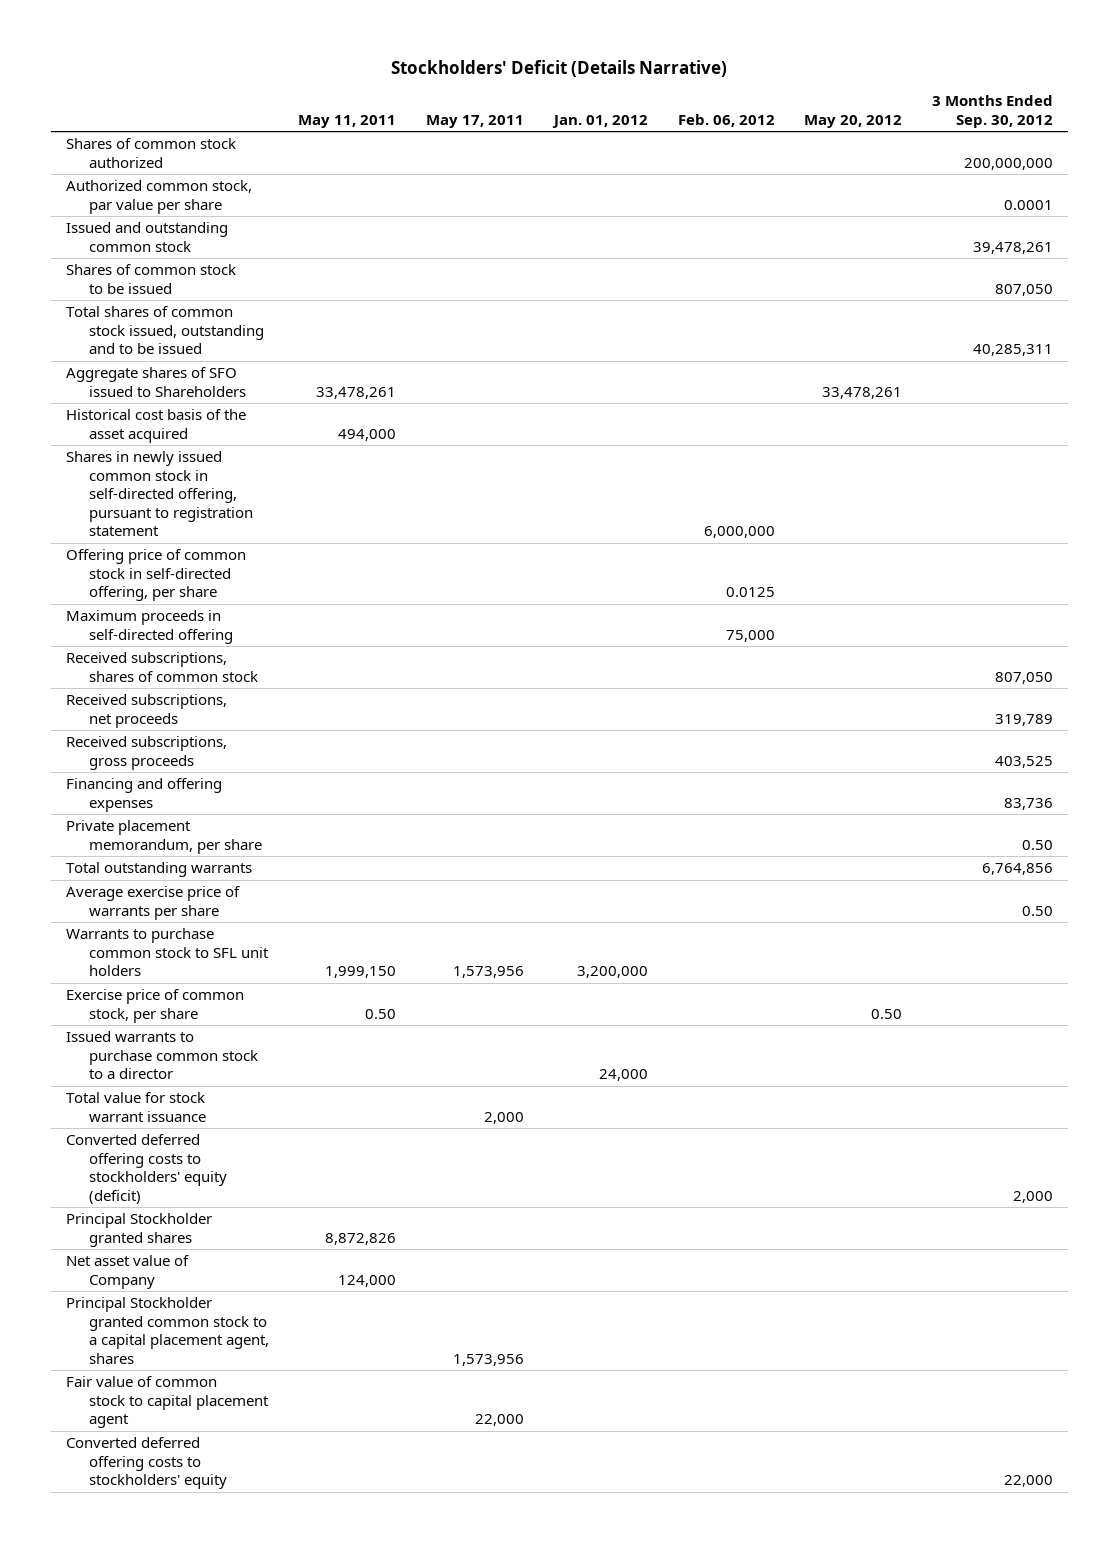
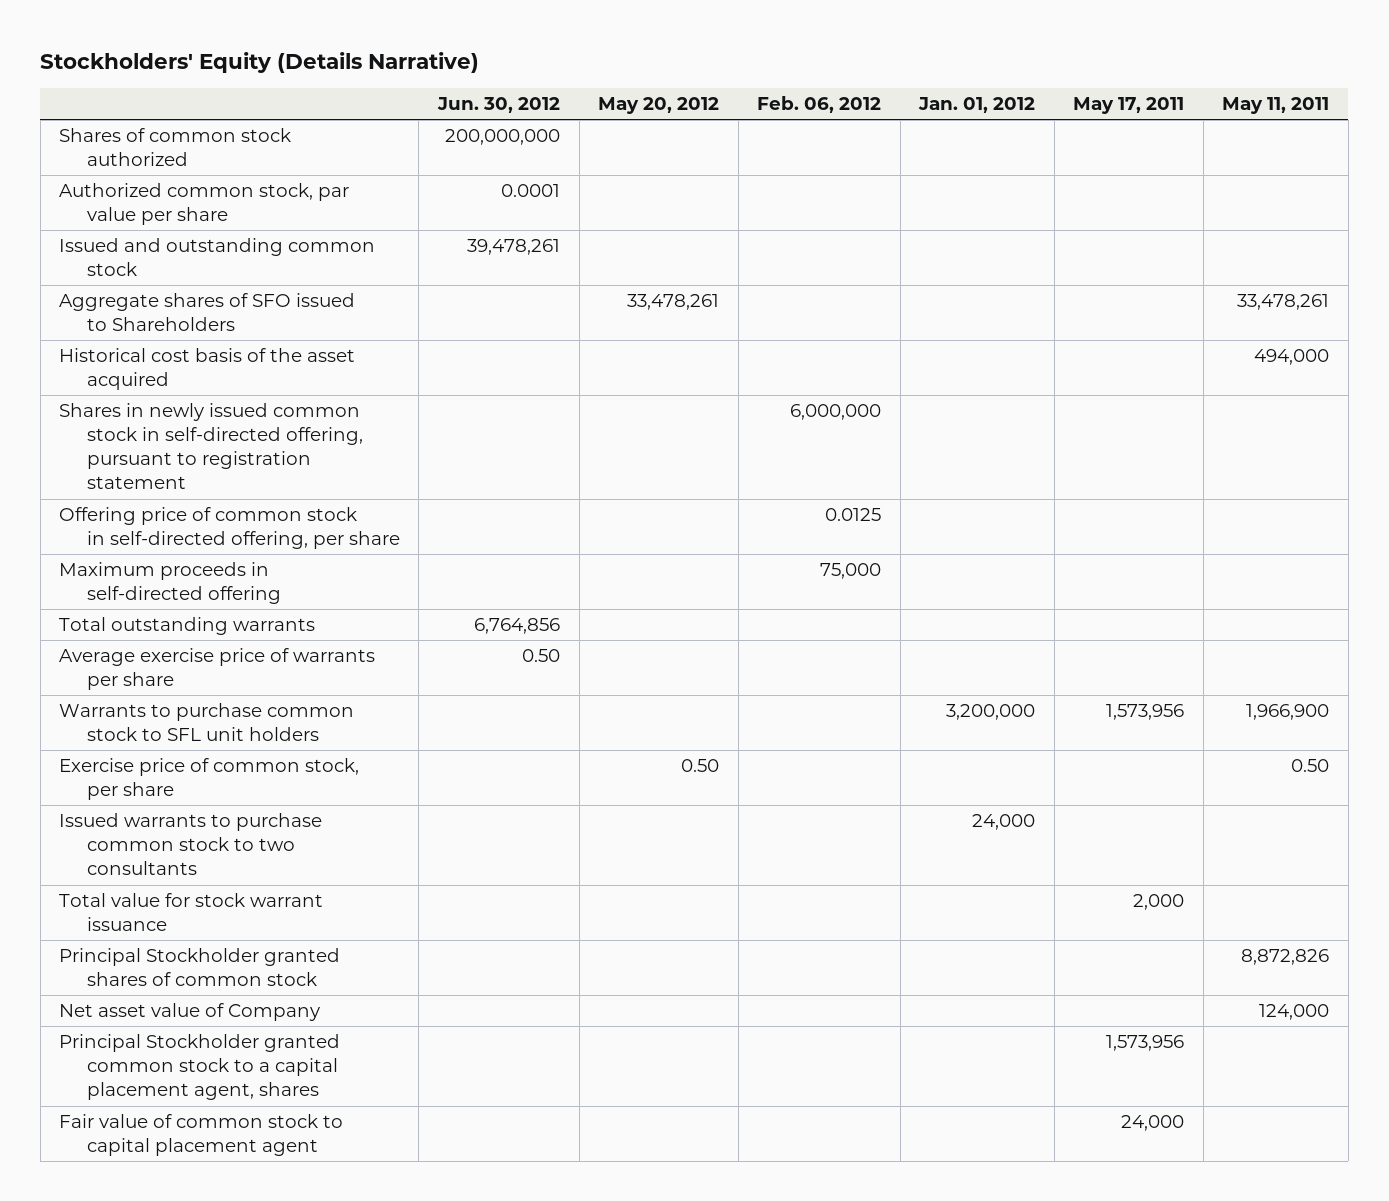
- Stockholders' Deficit (Details Narrative)
+ Stockholders' Equity (Details Narrative)
- | May 11, 2011 | May 17, 2011 | Jan. 01, 2012 | Feb. 06, 2012 | May 20, 2012 | 3 Months Ended Sep. 30, 2012
+ | Jun. 30, 2012 | May 20, 2012 | Feb. 06, 2012 | Jan. 01, 2012 | May 17, 2011 | May 11, 2011
- Shares of common stock to be issued | | | | | | 807,050
- Total shares of common stock issued, outstanding and to be issued | | | | | | 40,285,311
- Received subscriptions, shares of common stock | | | | | | 807,050
- Received subscriptions, net proceeds | | | | | | 319,789
- Received subscriptions, gross proceeds | | | | | | 403,525
- Financing and offering expenses | | | | | | 83,736
- Private placement memorandum, per share | | | | | | 0.50
- Warrants to purchase common stock to SFL unit holders | 1,999,150 | 1,573,956 | 3,200,000 | | |
+ Warrants to purchase common stock to SFL unit holders | | | | 3,200,000 | 1,573,956 | 1,966,900
- Issued warrants to purchase common stock to a director | | | 24,000 | | |
+ Issued warrants to purchase common stock to two consultants | | | | 24,000 | |
- Converted deferred offering costs to stockholders' equity (deficit) | | | | | | 2,000
- Principal Stockholder granted shares | 8,872,826 | | | | |
+ Principal Stockholder granted shares of common stock | | | | | | 8,872,826
- Fair value of common stock to capital placement agent | | 22,000 | | | |
- Converted deferred offering costs to stockholders' equity | | | | | | 22,000
+ Fair value of common stock to capital placement agent | | | | | 24,000 |

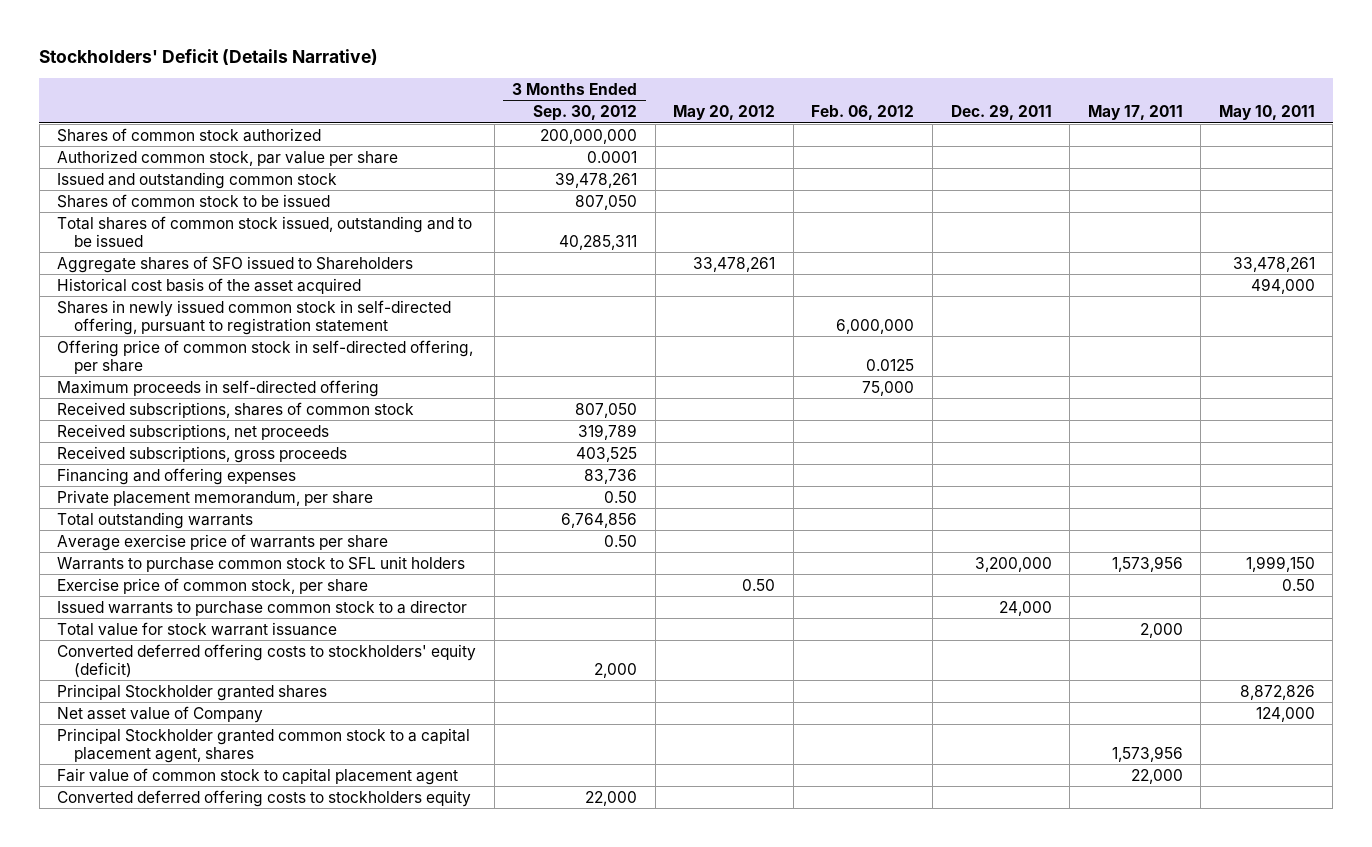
- Stockholders' Equity (Details Narrative)
+ Stockholders' Deficit (Details Narrative)
- | Jun. 30, 2012 | May 20, 2012 | Feb. 06, 2012 | Jan. 01, 2012 | May 17, 2011 | May 11, 2011
+ | 3 Months Ended Sep. 30, 2012 | May 20, 2012 | Feb. 06, 2012 | Dec. 29, 2011 | May 17, 2011 | May 10, 2011
+ Shares of common stock to be issued | 807,050 | | | | |
+ Total shares of common stock issued, outstanding and to be issued | 40,285,311 | | | | |
+ Received subscriptions, shares of common stock | 807,050 | | | | |
+ Received subscriptions, net proceeds | 319,789 | | | | |
+ Received subscriptions, gross proceeds | 403,525 | | | | |
+ Financing and offering expenses | 83,736 | | | | |
+ Private placement memorandum, per share | 0.50 | | | | |
- Issued warrants to purchase common stock to two consultants | | | | 24,000 | |
+ Issued warrants to purchase common stock to a director | | | | 24,000 | |
- Principal Stockholder granted shares of common stock | | | | | | 8,872,826
+ Converted deferred offering costs to stockholders' equity (deficit) | 2,000 | | | | |
+ Principal Stockholder granted shares | | | | | | 8,872,826
- Fair value of common stock to capital placement agent | | | | | 24,000 |
+ Fair value of common stock to capital placement agent | | | | | 22,000 |
+ Converted deferred offering costs to stockholders equity | 22,000 | | | | |

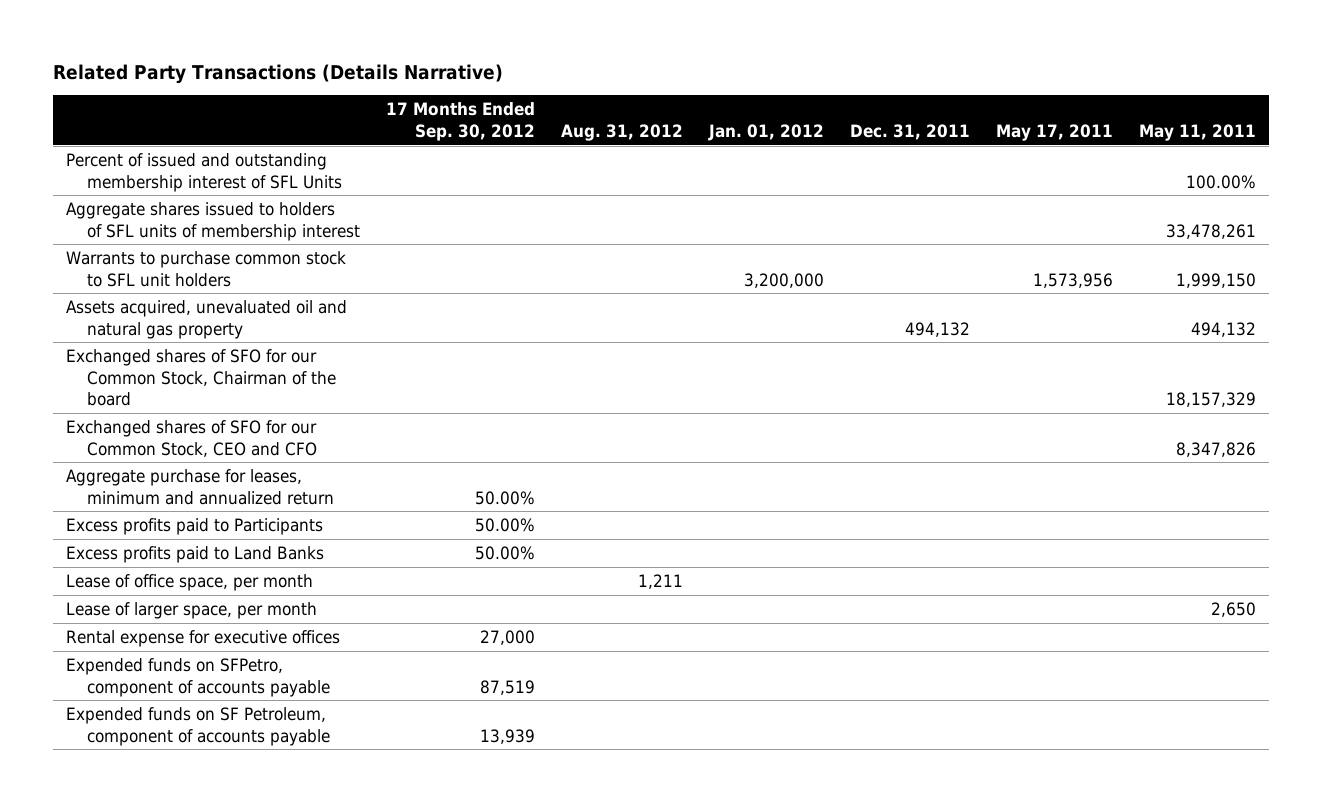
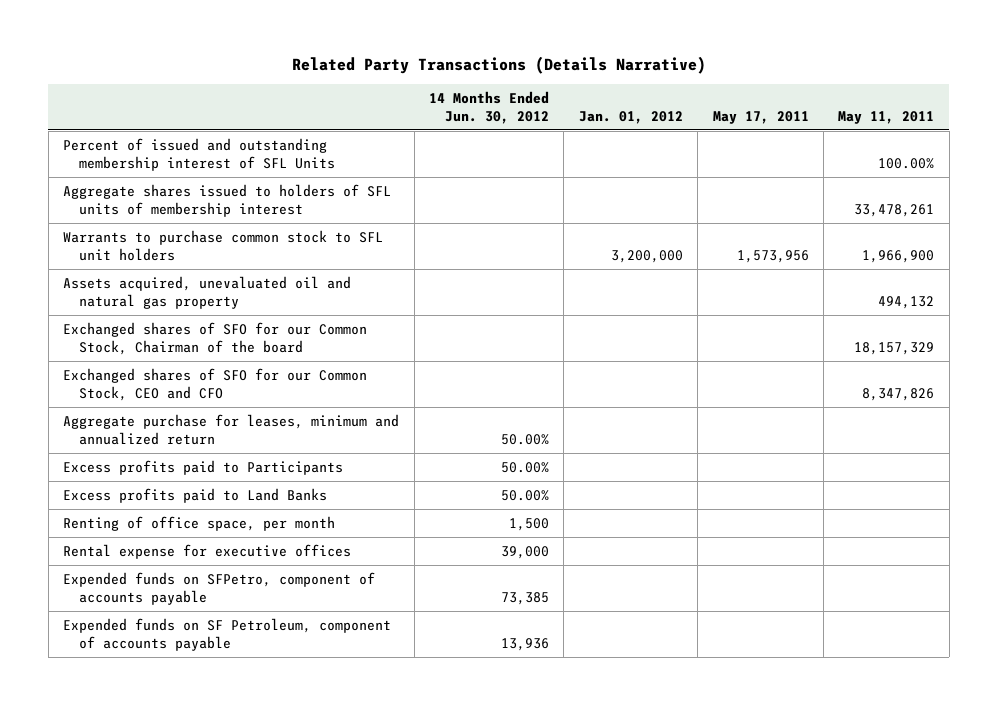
- | 17 Months Ended Sep. 30, 2012 | Aug. 31, 2012 | Jan. 01, 2012 | Dec. 31, 2011 | May 17, 2011 | May 11, 2011
+ | 14 Months Ended Jun. 30, 2012 | Jan. 01, 2012 | May 17, 2011 | May 11, 2011
- Warrants to purchase common stock to SFL unit holders | | | 3,200,000 | | 1,573,956 | 1,999,150
+ Warrants to purchase common stock to SFL unit holders | | 3,200,000 | 1,573,956 | 1,966,900
- Lease of office space, per month | | 1,211 | | | |
- Lease of larger space, per month | | | | | | 2,650
+ Renting of office space, per month | 1,500 | | |

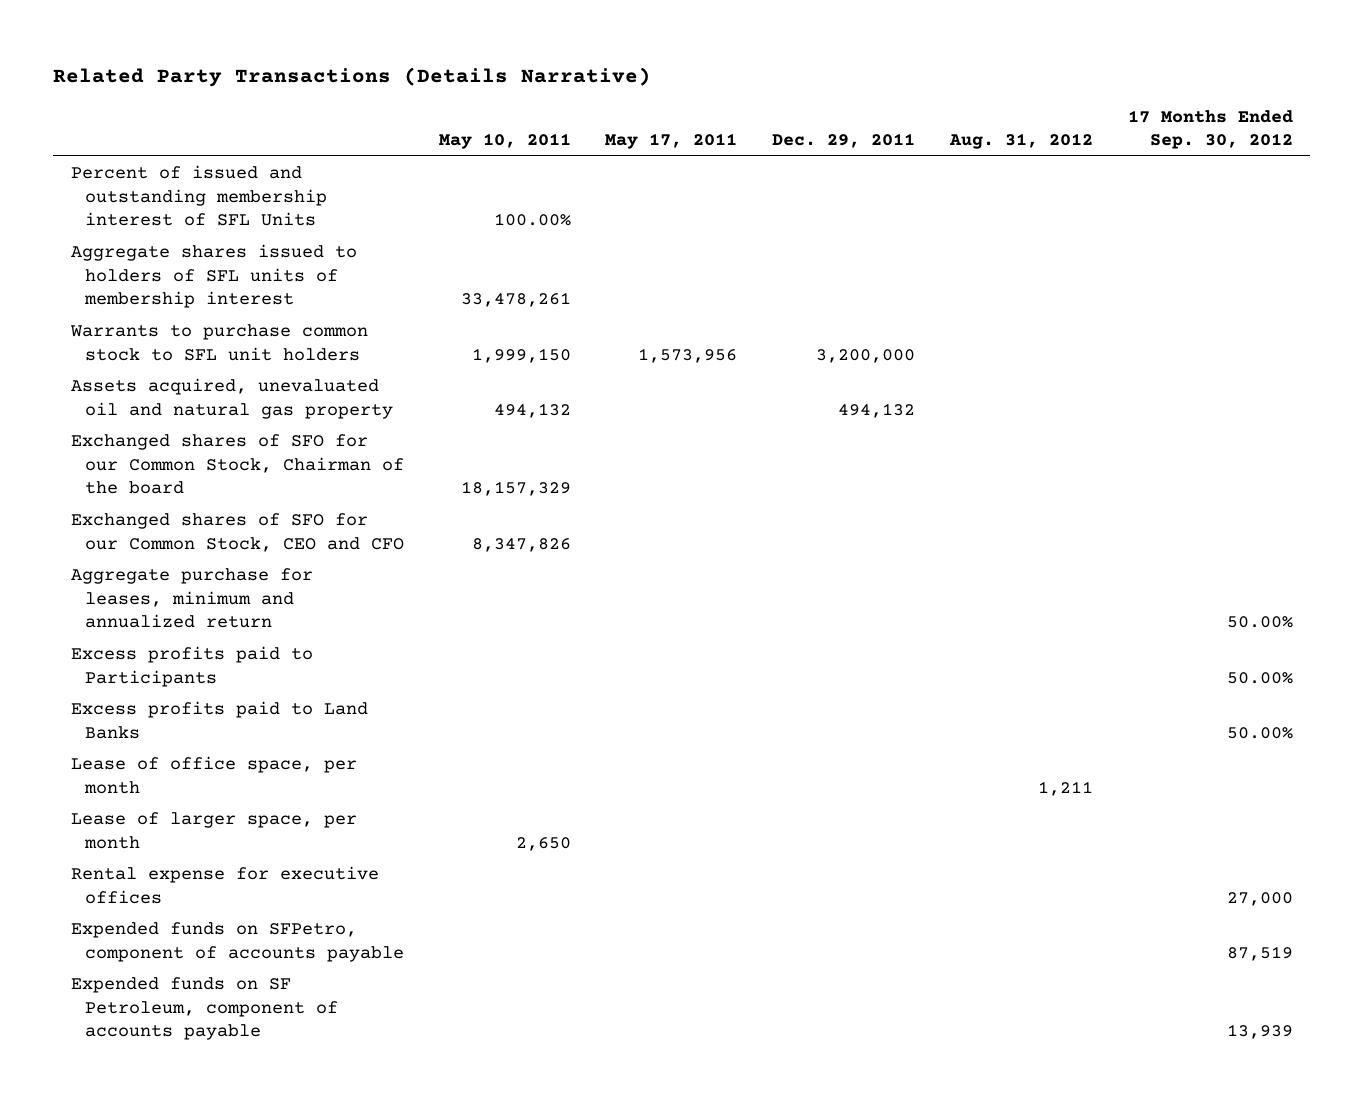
- | 14 Months Ended Jun. 30, 2012 | Jan. 01, 2012 | May 17, 2011 | May 11, 2011
+ | May 10, 2011 | May 17, 2011 | Dec. 29, 2011 | Aug. 31, 2012 | 17 Months Ended Sep. 30, 2012
- Renting of office space, per month | 1,500 | | |
+ Lease of office space, per month | | | | 1,211 |
+ Lease of larger space, per month | 2,650 | | | |

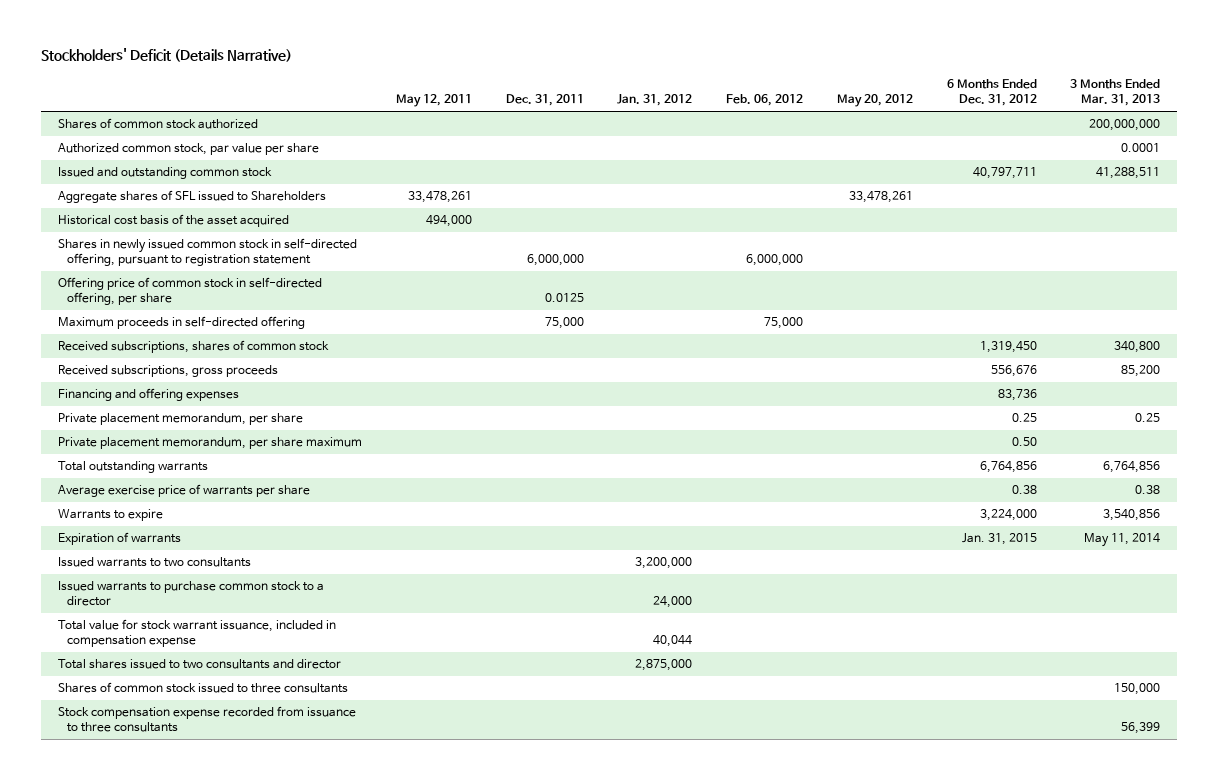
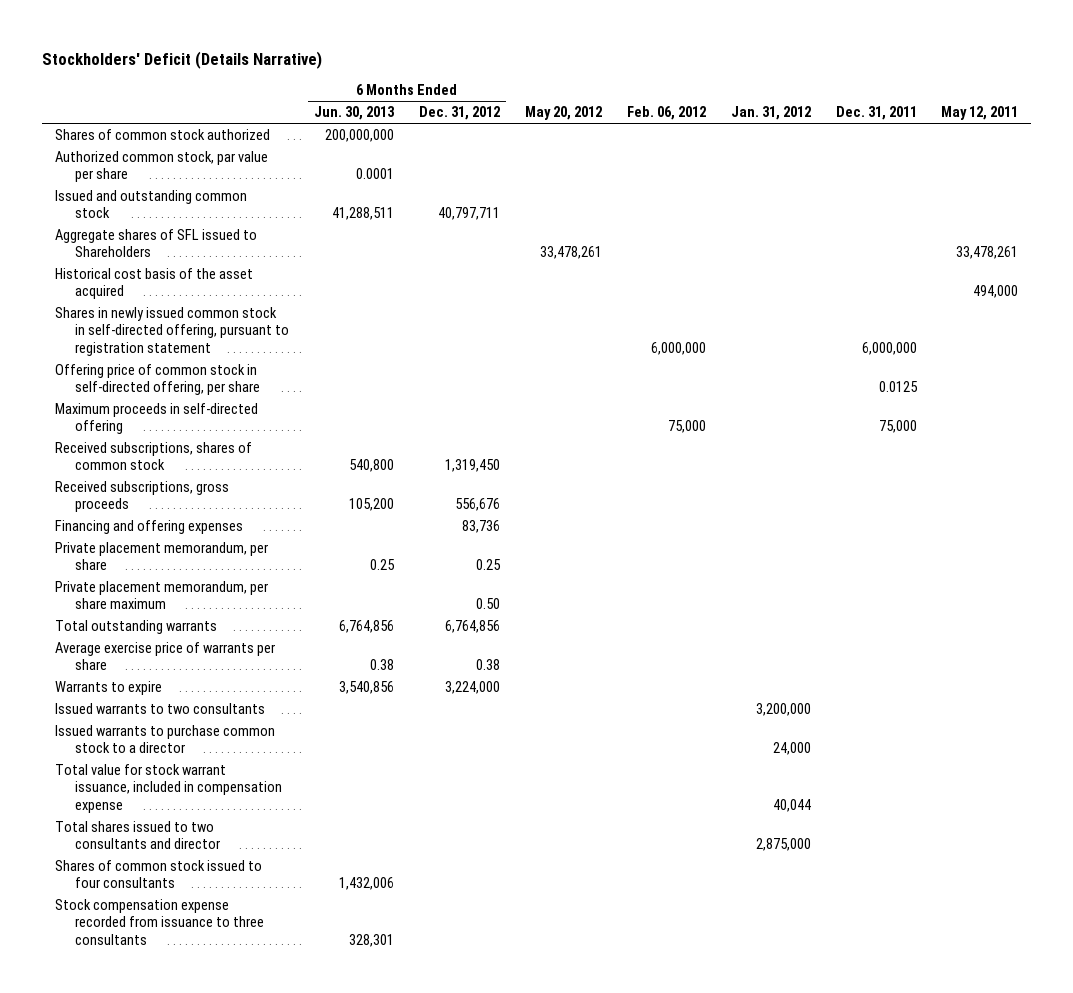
- | May 12, 2011 | Dec. 31, 2011 | Jan. 31, 2012 | Feb. 06, 2012 | May 20, 2012 | 6 Months Ended Dec. 31, 2012 | 3 Months Ended Mar. 31, 2013
+ | 6 Months Ended Jun. 30, 2013 | 6 Months Ended Dec. 31, 2012 | May 20, 2012 | Feb. 06, 2012 | Jan. 31, 2012 | Dec. 31, 2011 | May 12, 2011
- Expiration of warrants | | | | | | Jan. 31, 2015 | May 11, 2014
- Shares of common stock issued to three consultants | | | | | | | 150,000
+ Shares of common stock issued to four consultants | 1,432,006 | | | | | |

